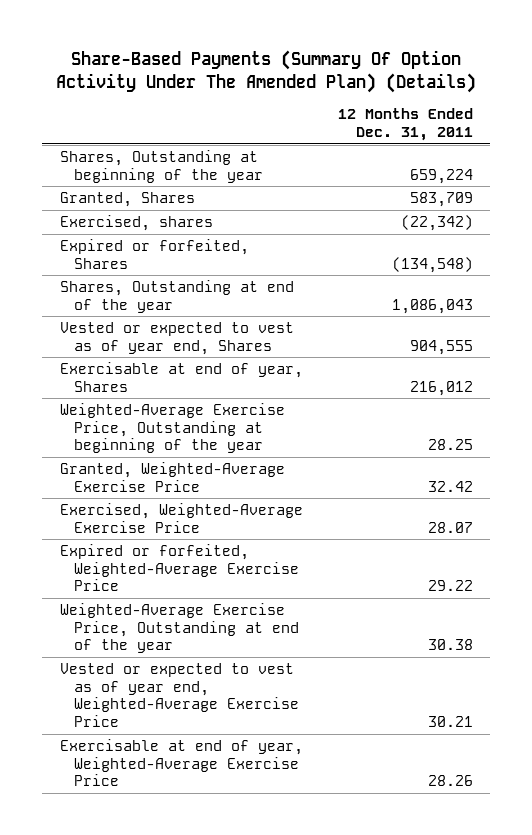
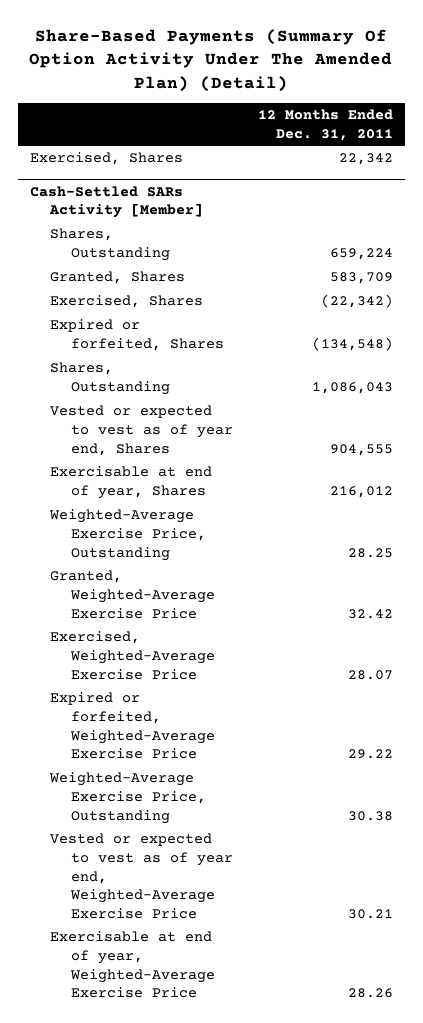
- Share-Based Payments (Summary Of Option Activity Under The Amended Plan) (Details)
+ Share-Based Payments (Summary Of Option Activity Under The Amended Plan) (Detail)
- Shares, Outstanding at beginning of the year | 659,224
+ Exercised, Shares | 22,342
+ Cash-Settled SARs Activity [Member]
+ Shares, Outstanding | 659,224
- Exercised, shares | (22,342)
+ Exercised, Shares | (22,342)
- Shares, Outstanding at end of the year | 1,086,043
+ Shares, Outstanding | 1,086,043
- Weighted-Average Exercise Price, Outstanding at beginning of the year | 28.25
+ Weighted-Average Exercise Price, Outstanding | 28.25
- Weighted-Average Exercise Price, Outstanding at end of the year | 30.38
+ Weighted-Average Exercise Price, Outstanding | 30.38

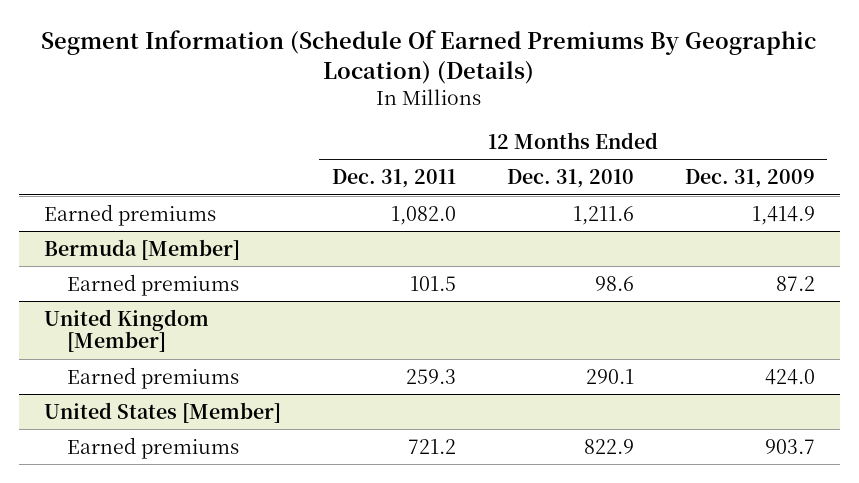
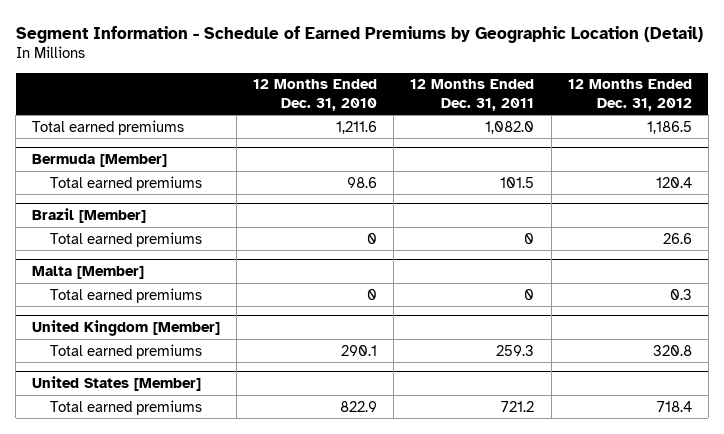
- Segment Information (Schedule Of Earned Premiums By Geographic Location) (Details)
+ Segment Information - Schedule of Earned Premiums by Geographic Location (Detail)
- | 12 Months Ended Dec. 31, 2011 | 12 Months Ended Dec. 31, 2010 | 12 Months Ended Dec. 31, 2009
+ | 12 Months Ended Dec. 31, 2010 | 12 Months Ended Dec. 31, 2011 | 12 Months Ended Dec. 31, 2012
- Earned premiums | 1,082.0 | 1,211.6 | 1,414.9
+ Total earned premiums | 1,211.6 | 1,082.0 | 1,186.5
@ Bermuda [Member]
- Earned premiums | 101.5 | 98.6 | 87.2
+ Total earned premiums | 98.6 | 101.5 | 120.4
+ Brazil [Member]
+ Total earned premiums | 0 | 0 | 26.6
+ Malta [Member]
+ Total earned premiums | 0 | 0 | 0.3
@ United Kingdom [Member]
- Earned premiums | 259.3 | 290.1 | 424.0
+ Total earned premiums | 290.1 | 259.3 | 320.8
@ United States [Member]
- Earned premiums | 721.2 | 822.9 | 903.7
+ Total earned premiums | 822.9 | 721.2 | 718.4

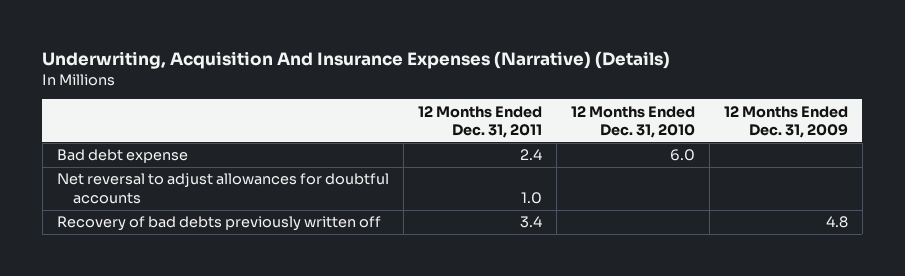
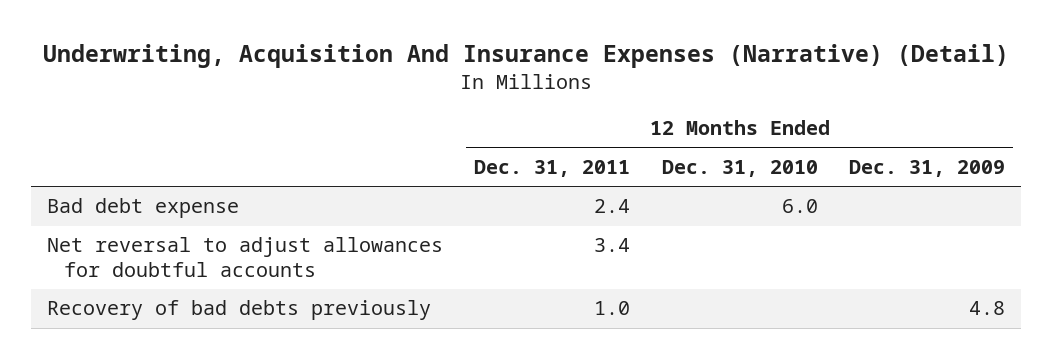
- Underwriting, Acquisition And Insurance Expenses (Narrative) (Details)
+ Underwriting, Acquisition And Insurance Expenses (Narrative) (Detail)
- Net reversal to adjust allowances for doubtful accounts | 1.0 | |
- Recovery of bad debts previously written off | 3.4 | | 4.8
+ Net reversal to adjust allowances for doubtful accounts | 3.4 | |
+ Recovery of bad debts previously | 1.0 | | 4.8

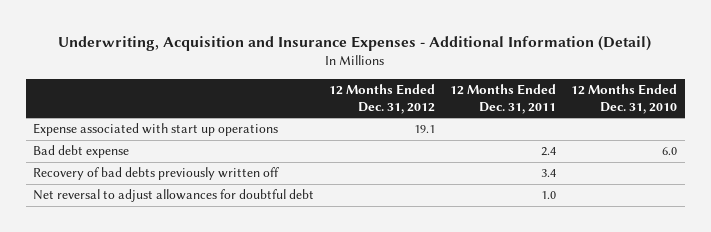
- Underwriting, Acquisition And Insurance Expenses (Narrative) (Detail)
+ Underwriting, Acquisition and Insurance Expenses - Additional Information (Detail)
- | 12 Months Ended Dec. 31, 2011 | 12 Months Ended Dec. 31, 2010 | 12 Months Ended Dec. 31, 2009
+ | 12 Months Ended Dec. 31, 2012 | 12 Months Ended Dec. 31, 2011 | 12 Months Ended Dec. 31, 2010
+ Expense associated with start up operations | 19.1 | |
- Net reversal to adjust allowances for doubtful accounts | 3.4 | |
- Recovery of bad debts previously | 1.0 | | 4.8
+ Recovery of bad debts previously written off | | 3.4 |
+ Net reversal to adjust allowances for doubtful debt | | 1.0 |

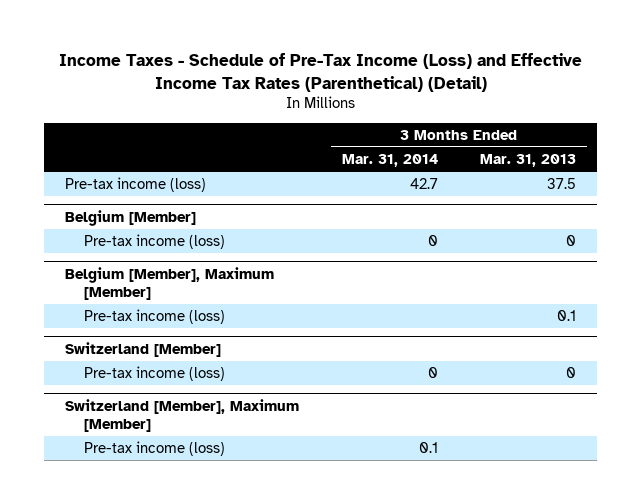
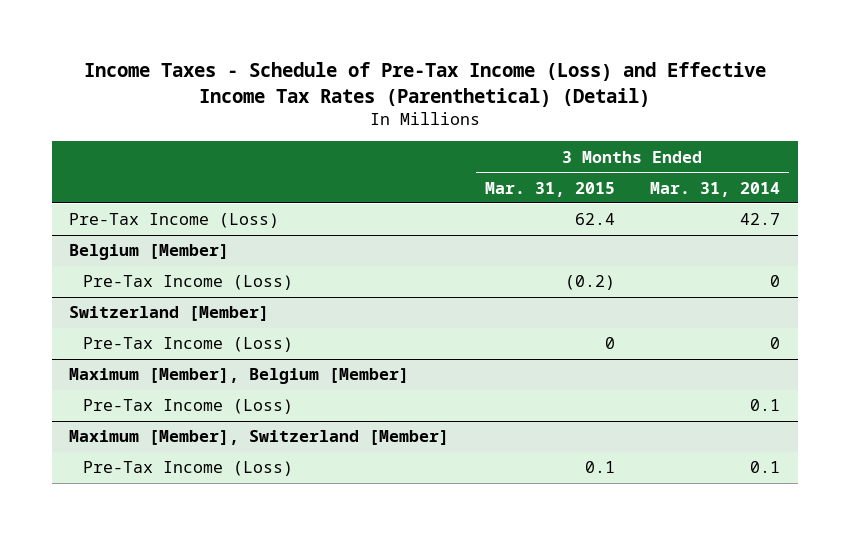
- | 3 Months Ended Mar. 31, 2014 | 3 Months Ended Mar. 31, 2013
+ | 3 Months Ended Mar. 31, 2015 | 3 Months Ended Mar. 31, 2014
- Pre-tax income (loss) | 42.7 | 37.5
+ Pre-Tax Income (Loss) | 62.4 | 42.7
@ Belgium [Member]
- Pre-tax income (loss) | 0 | 0
- Belgium [Member], Maximum [Member]
- Pre-tax income (loss) | | 0.1
@ Belgium [Member]
+ Pre-Tax Income (Loss) | (0.2) | 0
@ Switzerland [Member]
- Pre-tax income (loss) | 0 | 0
- Switzerland [Member], Maximum [Member]
- Pre-tax income (loss) | 0.1 |
@ Switzerland [Member]
+ Pre-Tax Income (Loss) | 0 | 0
+ Maximum [Member], Belgium [Member]
+ Pre-Tax Income (Loss) | | 0.1
+ Maximum [Member], Switzerland [Member]
+ Pre-Tax Income (Loss) | 0.1 | 0.1

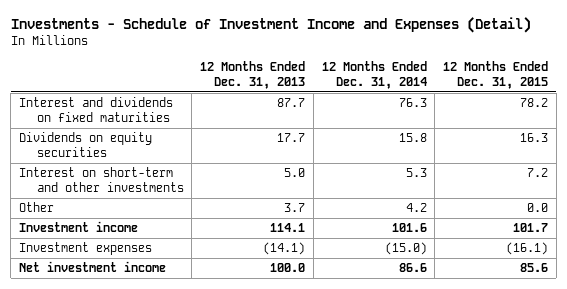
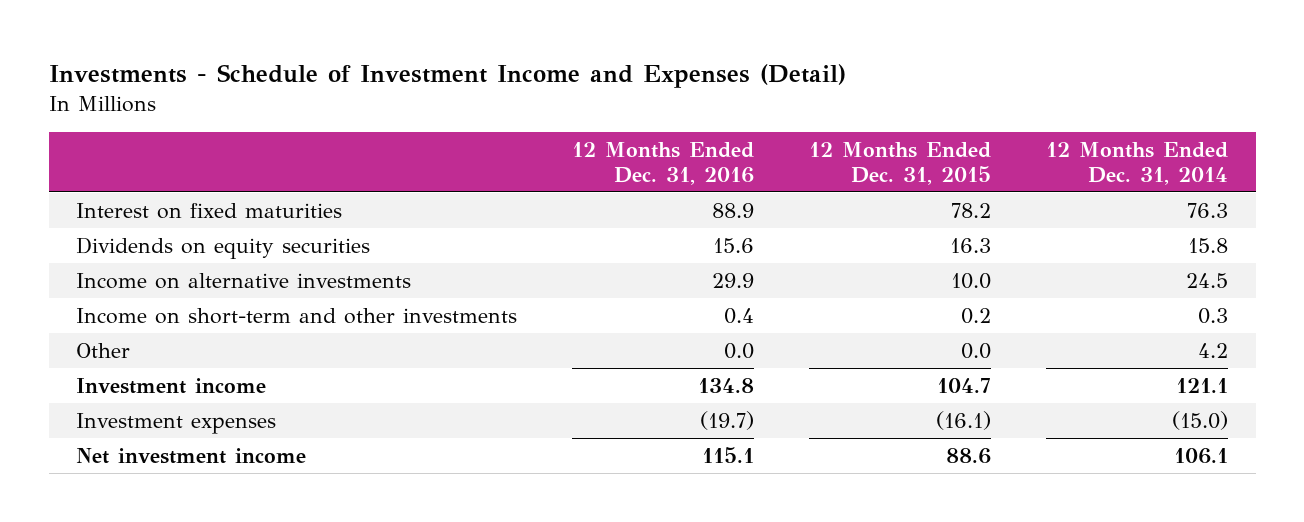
- | 12 Months Ended Dec. 31, 2013 | 12 Months Ended Dec. 31, 2014 | 12 Months Ended Dec. 31, 2015
+ | 12 Months Ended Dec. 31, 2016 | 12 Months Ended Dec. 31, 2015 | 12 Months Ended Dec. 31, 2014
- Interest and dividends on fixed maturities | 87.7 | 76.3 | 78.2
+ Interest on fixed maturities | 88.9 | 78.2 | 76.3
- Interest on short-term and other investments | 5.0 | 5.3 | 7.2
+ Income on alternative investments | 29.9 | 10.0 | 24.5
+ Income on short-term and other investments | 0.4 | 0.2 | 0.3
- Investment income | 114.1 | 101.6 | 101.7
+ Investment income | 134.8 | 104.7 | 121.1
- Net investment income | 100.0 | 86.6 | 85.6
+ Net investment income | 115.1 | 88.6 | 106.1

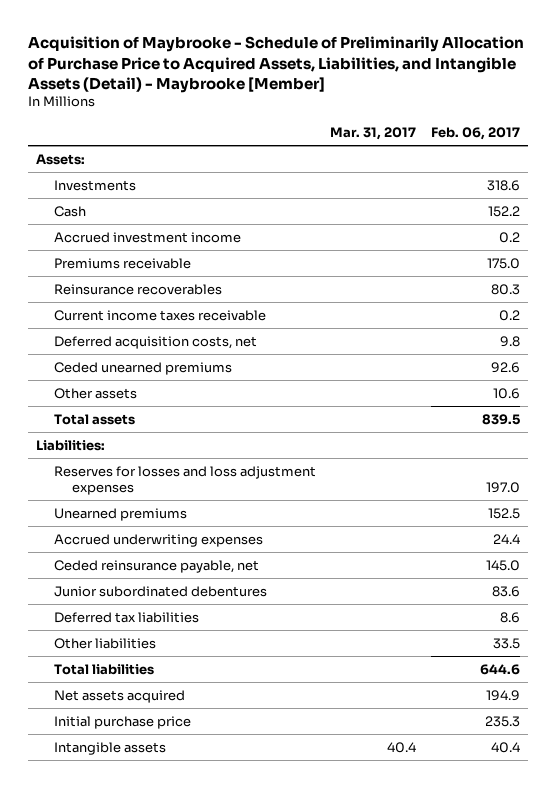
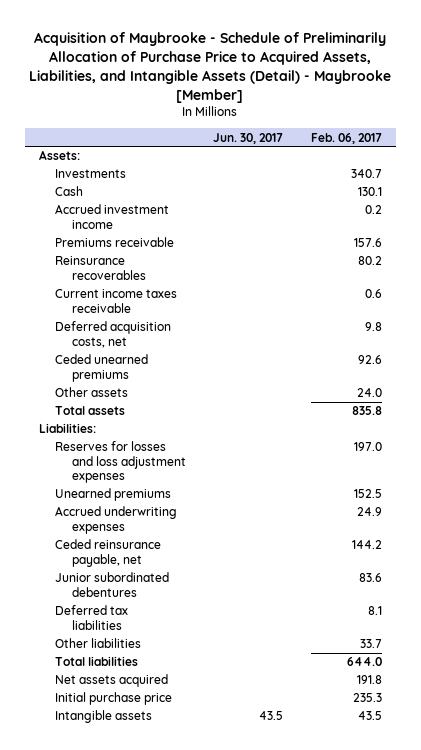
- | Mar. 31, 2017 | Feb. 06, 2017
+ | Jun. 30, 2017 | Feb. 06, 2017
- Investments | | 318.6
- Cash | | 152.2
+ Investments | | 340.7
+ Cash | | 130.1
- Premiums receivable | | 175.0
- Reinsurance recoverables | | 80.3
- Current income taxes receivable | | 0.2
+ Premiums receivable | | 157.6
+ Reinsurance recoverables | | 80.2
+ Current income taxes receivable | | 0.6
- Other assets | | 10.6
- Total assets | | 839.5
+ Other assets | | 24.0
+ Total assets | | 835.8
- Accrued underwriting expenses | | 24.4
- Ceded reinsurance payable, net | | 145.0
+ Accrued underwriting expenses | | 24.9
+ Ceded reinsurance payable, net | | 144.2
- Deferred tax liabilities | | 8.6
- Other liabilities | | 33.5
- Total liabilities | | 644.6
- Net assets acquired | | 194.9
+ Deferred tax liabilities | | 8.1
+ Other liabilities | | 33.7
+ Total liabilities | | 644.0
+ Net assets acquired | | 191.8
- Intangible assets | 40.4 | 40.4
+ Intangible assets | 43.5 | 43.5

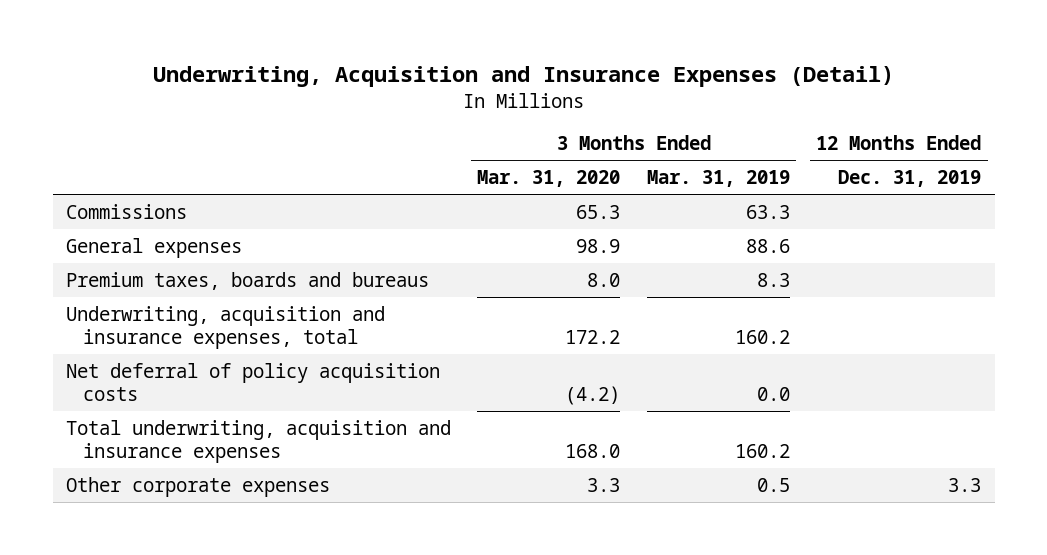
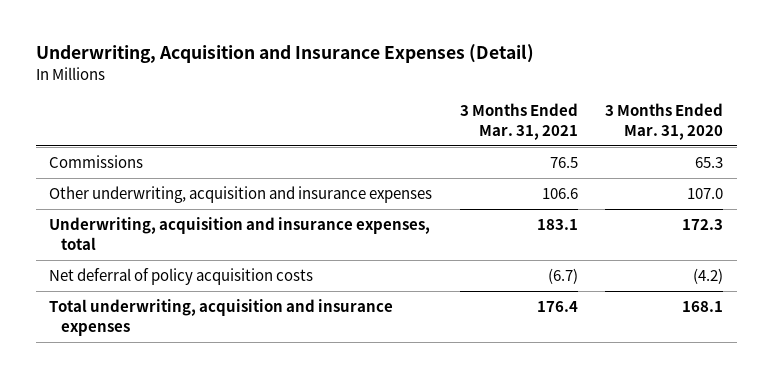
- | 3 Months Ended Mar. 31, 2020 | 3 Months Ended Mar. 31, 2019 | 12 Months Ended Dec. 31, 2019
+ | 3 Months Ended Mar. 31, 2021 | 3 Months Ended Mar. 31, 2020
- General expenses | 98.9 | 88.6 |
- Premium taxes, boards and bureaus | 8.0 | 8.3 |
- Underwriting, acquisition and insurance expenses, total | 172.2 | 160.2 |
+ Other underwriting, acquisition and insurance expenses | 106.6 | 107.0
+ Underwriting, acquisition and insurance expenses, total | 183.1 | 172.3
- Total underwriting, acquisition and insurance expenses | 168.0 | 160.2 |
- Other corporate expenses | 3.3 | 0.5 | 3.3
+ Total underwriting, acquisition and insurance expenses | 176.4 | 168.1

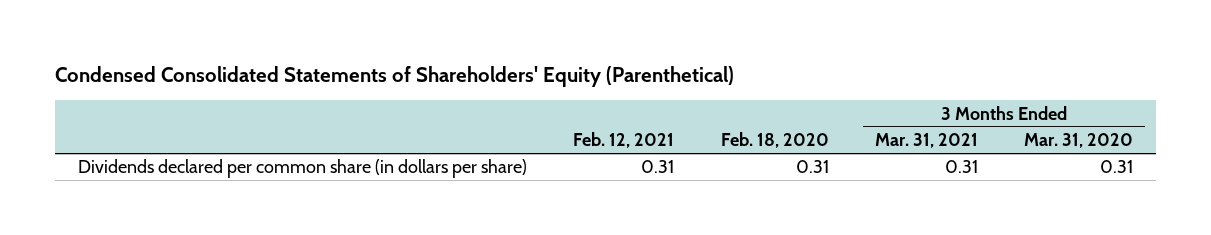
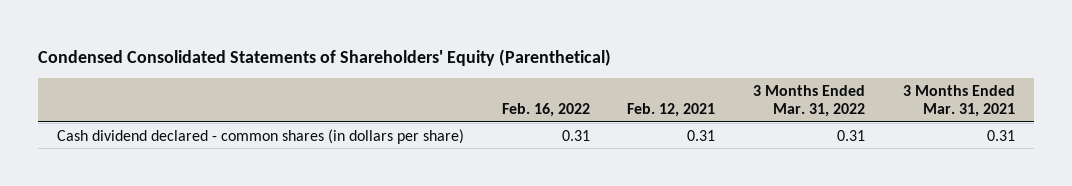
- | Feb. 12, 2021 | Feb. 18, 2020 | 3 Months Ended Mar. 31, 2021 | 3 Months Ended Mar. 31, 2020
+ | Feb. 16, 2022 | Feb. 12, 2021 | 3 Months Ended Mar. 31, 2022 | 3 Months Ended Mar. 31, 2021
- Dividends declared per common share (in dollars per share) | 0.31 | 0.31 | 0.31 | 0.31
+ Cash dividend declared - common shares (in dollars per share) | 0.31 | 0.31 | 0.31 | 0.31

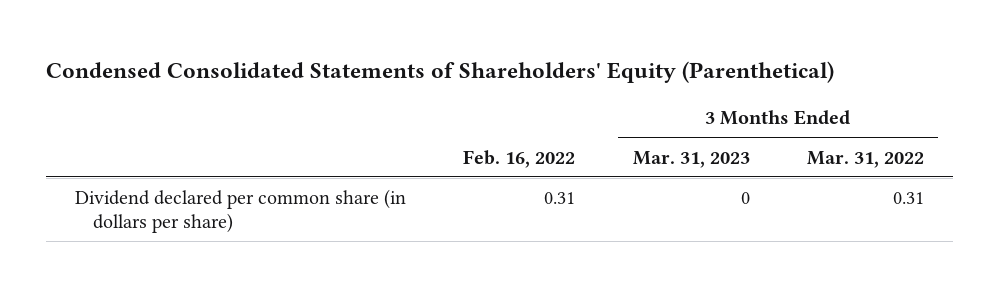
- | Feb. 16, 2022 | Feb. 12, 2021 | 3 Months Ended Mar. 31, 2022 | 3 Months Ended Mar. 31, 2021
+ | Feb. 16, 2022 | 3 Months Ended Mar. 31, 2023 | 3 Months Ended Mar. 31, 2022
- Cash dividend declared - common shares (in dollars per share) | 0.31 | 0.31 | 0.31 | 0.31
+ Dividend declared per common share (in dollars per share) | 0.31 | 0 | 0.31

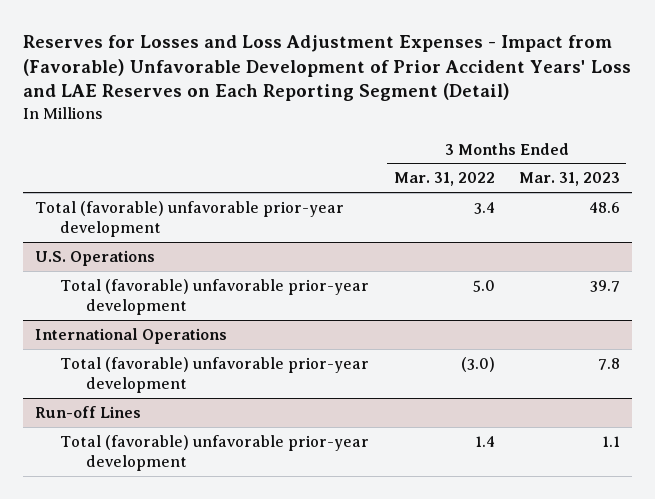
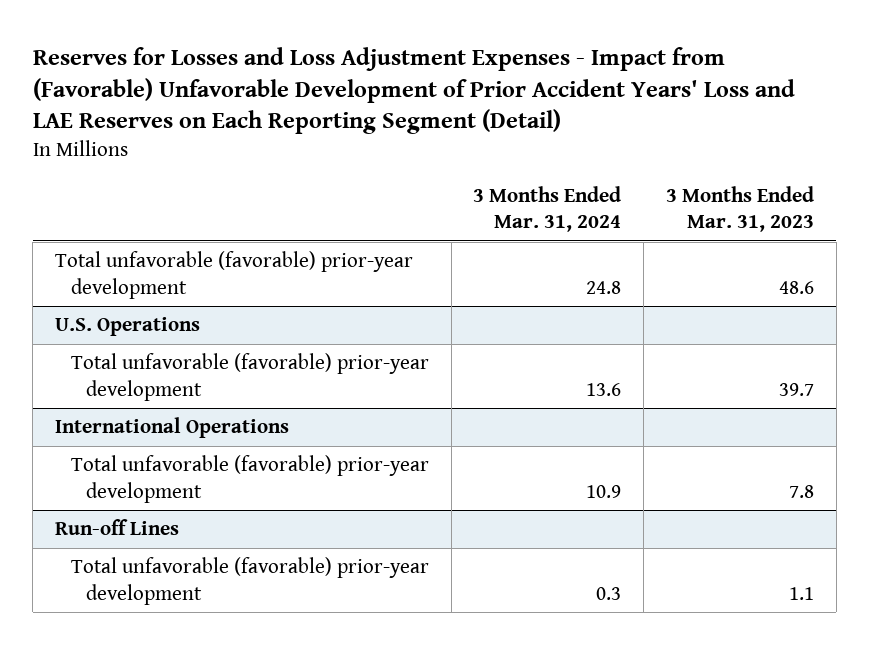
- | 3 Months Ended Mar. 31, 2022 | 3 Months Ended Mar. 31, 2023
+ | 3 Months Ended Mar. 31, 2024 | 3 Months Ended Mar. 31, 2023
- Total (favorable) unfavorable prior-year development | 3.4 | 48.6
+ Total unfavorable (favorable) prior-year development | 24.8 | 48.6
@ U.S. Operations
- Total (favorable) unfavorable prior-year development | 5.0 | 39.7
+ Total unfavorable (favorable) prior-year development | 13.6 | 39.7
@ International Operations
- Total (favorable) unfavorable prior-year development | (3.0) | 7.8
+ Total unfavorable (favorable) prior-year development | 10.9 | 7.8
@ Run-off Lines
- Total (favorable) unfavorable prior-year development | 1.4 | 1.1
+ Total unfavorable (favorable) prior-year development | 0.3 | 1.1

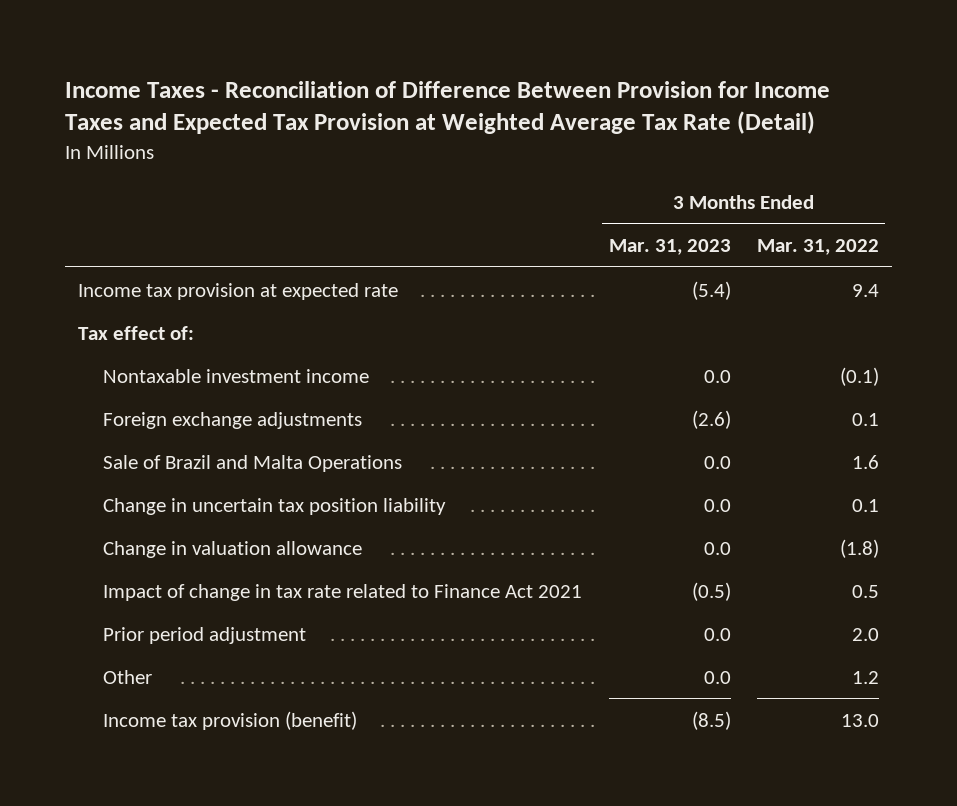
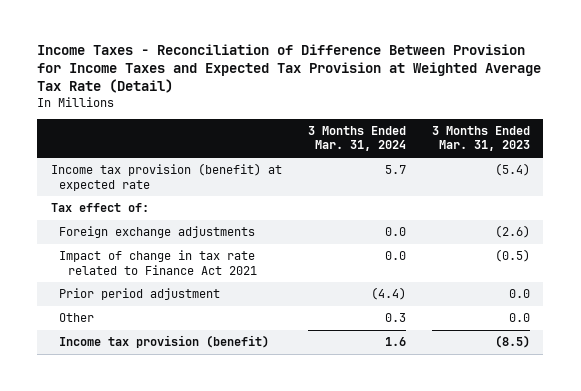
- | 3 Months Ended Mar. 31, 2023 | 3 Months Ended Mar. 31, 2022
+ | 3 Months Ended Mar. 31, 2024 | 3 Months Ended Mar. 31, 2023
- Income tax provision at expected rate | (5.4) | 9.4
+ Income tax provision (benefit) at expected rate | 5.7 | (5.4)
- Nontaxable investment income | 0.0 | (0.1)
- Sale of Brazil and Malta Operations | 0.0 | 1.6
- Change in uncertain tax position liability | 0.0 | 0.1
- Change in valuation allowance | 0.0 | (1.8)

